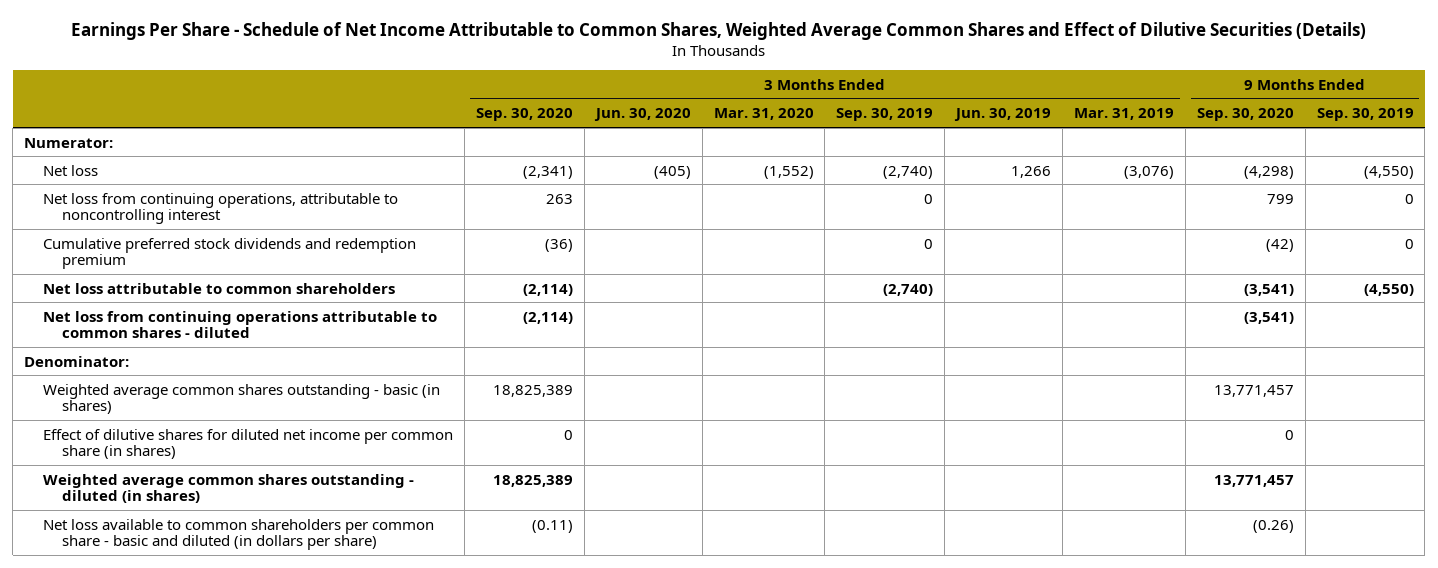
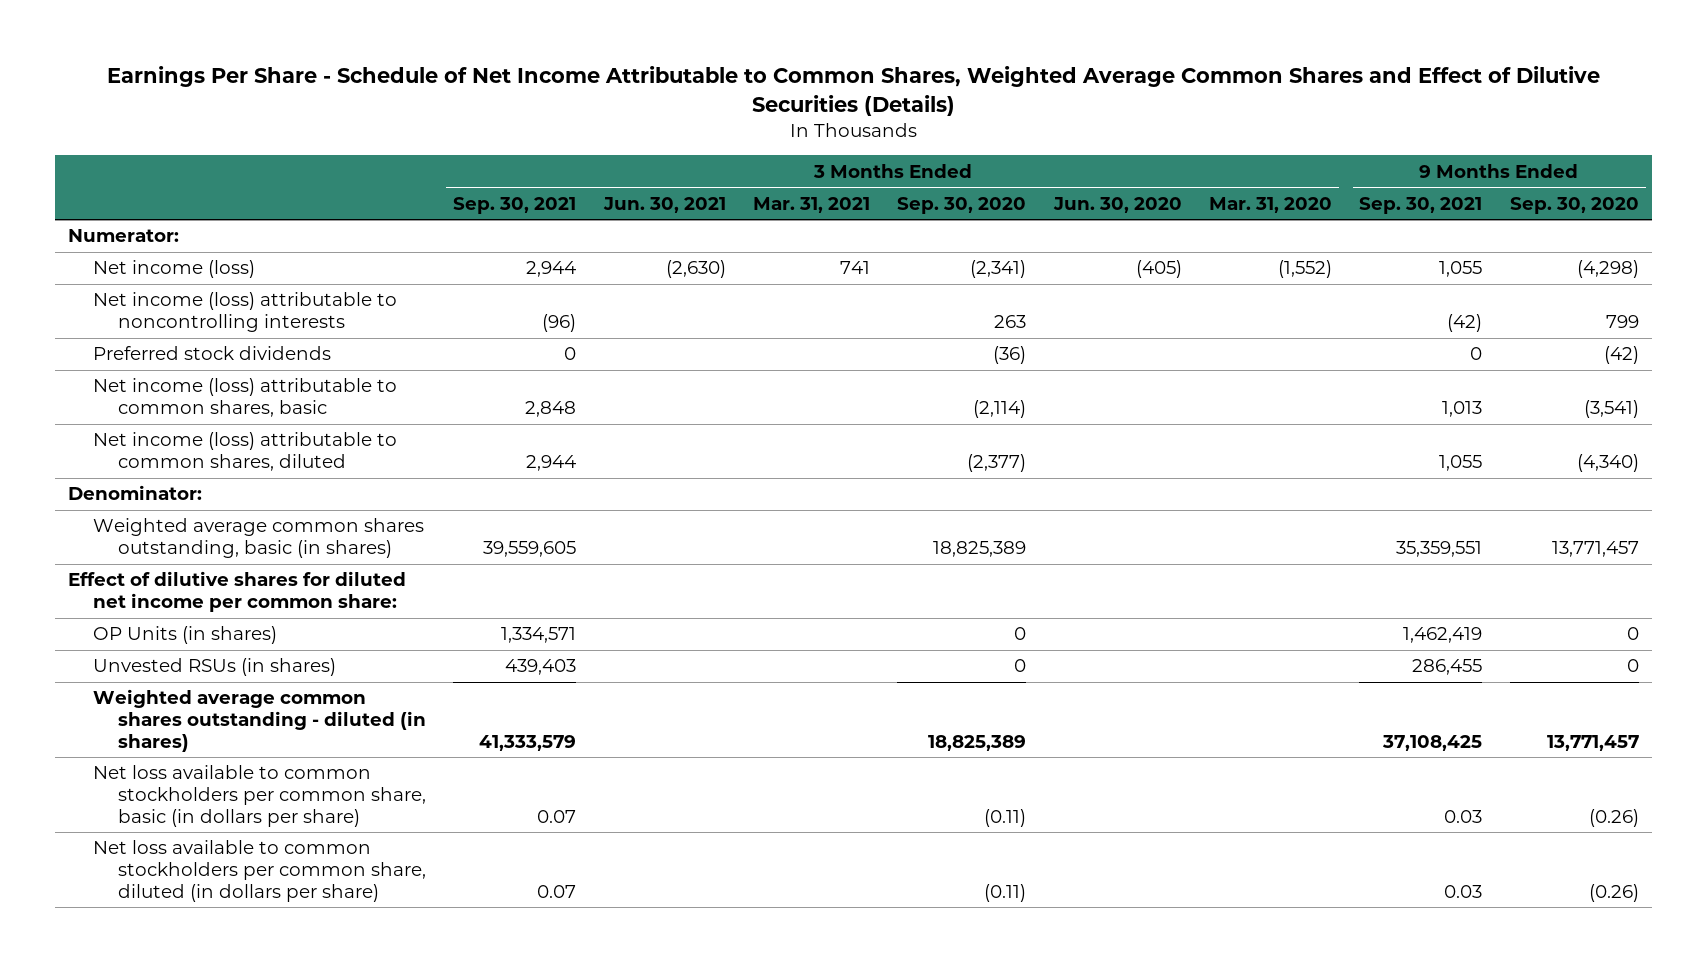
- | 3 Months Ended Sep. 30, 2020 | 3 Months Ended Jun. 30, 2020 | 3 Months Ended Mar. 31, 2020 | 3 Months Ended Sep. 30, 2019 | 3 Months Ended Jun. 30, 2019 | 3 Months Ended Mar. 31, 2019 | 9 Months Ended Sep. 30, 2020 | 9 Months Ended Sep. 30, 2019
+ | 3 Months Ended Sep. 30, 2021 | 3 Months Ended Jun. 30, 2021 | 3 Months Ended Mar. 31, 2021 | 3 Months Ended Sep. 30, 2020 | 3 Months Ended Jun. 30, 2020 | 3 Months Ended Mar. 31, 2020 | 9 Months Ended Sep. 30, 2021 | 9 Months Ended Sep. 30, 2020
- Net loss | (2,341) | (405) | (1,552) | (2,740) | 1,266 | (3,076) | (4,298) | (4,550)
- Net loss from continuing operations, attributable to noncontrolling interest | 263 | | | 0 | | | 799 | 0
- Cumulative preferred stock dividends and redemption premium | (36) | | | 0 | | | (42) | 0
- Net loss attributable to common shareholders | (2,114) | | | (2,740) | | | (3,541) | (4,550)
- Net loss from continuing operations attributable to common shares - diluted | (2,114) | | | | | | (3,541) |
+ Net income (loss) | 2,944 | (2,630) | 741 | (2,341) | (405) | (1,552) | 1,055 | (4,298)
+ Net income (loss) attributable to noncontrolling interests | (96) | | | 263 | | | (42) | 799
+ Preferred stock dividends | 0 | | | (36) | | | 0 | (42)
+ Net income (loss) attributable to common shares, basic | 2,848 | | | (2,114) | | | 1,013 | (3,541)
+ Net income (loss) attributable to common shares, diluted | 2,944 | | | (2,377) | | | 1,055 | (4,340)
- Weighted average common shares outstanding - basic (in shares) | 18,825,389 | | | | | | 13,771,457 |
- Effect of dilutive shares for diluted net income per common share (in shares) | 0 | | | | | | 0 |
+ Weighted average common shares outstanding, basic (in shares) | 39,559,605 | | | 18,825,389 | | | 35,359,551 | 13,771,457
+ Effect of dilutive shares for diluted net income per common share:
+ OP Units (in shares) | 1,334,571 | | | 0 | | | 1,462,419 | 0
+ Unvested RSUs (in shares) | 439,403 | | | 0 | | | 286,455 | 0
- Net loss available to common shareholders per common share - basic and diluted (in dollars per share) | (0.11) | | | | | | (0.26) |
+ Net loss available to common stockholders per common share, basic (in dollars per share) | 0.07 | | | (0.11) | | | 0.03 | (0.26)
+ Net loss available to common stockholders per common share, diluted (in dollars per share) | 0.07 | | | (0.11) | | | 0.03 | (0.26)

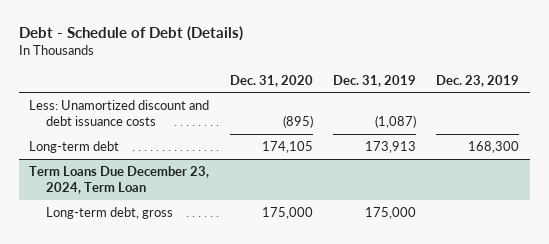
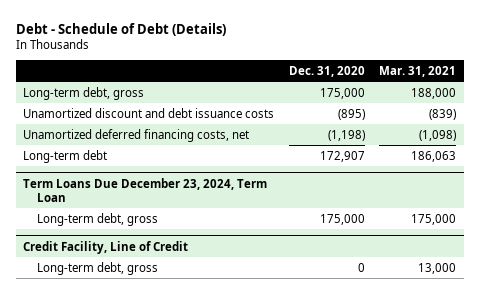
- | Dec. 31, 2020 | Dec. 31, 2019 | Dec. 23, 2019
+ | Dec. 31, 2020 | Mar. 31, 2021
- Less: Unamortized discount and debt issuance costs | (895) | (1,087) |
- Long-term debt | 174,105 | 173,913 | 168,300
+ Long-term debt, gross | 175,000 | 188,000
+ Unamortized discount and debt issuance costs | (895) | (839)
+ Unamortized deferred financing costs, net | (1,198) | (1,098)
+ Long-term debt | 172,907 | 186,063
+ Credit Facility, Line of Credit
+ Long-term debt, gross | 0 | 13,000

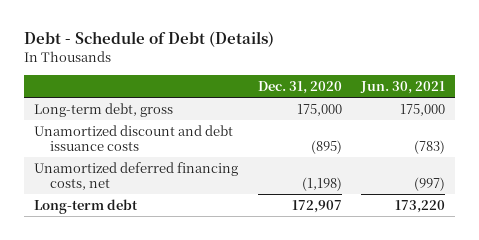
- | Dec. 31, 2020 | Mar. 31, 2021
+ | Dec. 31, 2020 | Jun. 30, 2021
- Term Loans Due December 23, 2024, Term Loan
- Long-term debt, gross | 175,000 | 175,000
- Credit Facility, Line of Credit
- Long-term debt, gross | 0 | 13,000

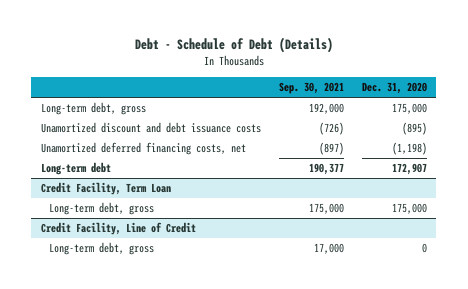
- | Dec. 31, 2020 | Jun. 30, 2021
+ | Sep. 30, 2021 | Dec. 31, 2020
+ Credit Facility, Term Loan
+ Long-term debt, gross | 175,000 | 175,000
+ Credit Facility, Line of Credit
+ Long-term debt, gross | 17,000 | 0

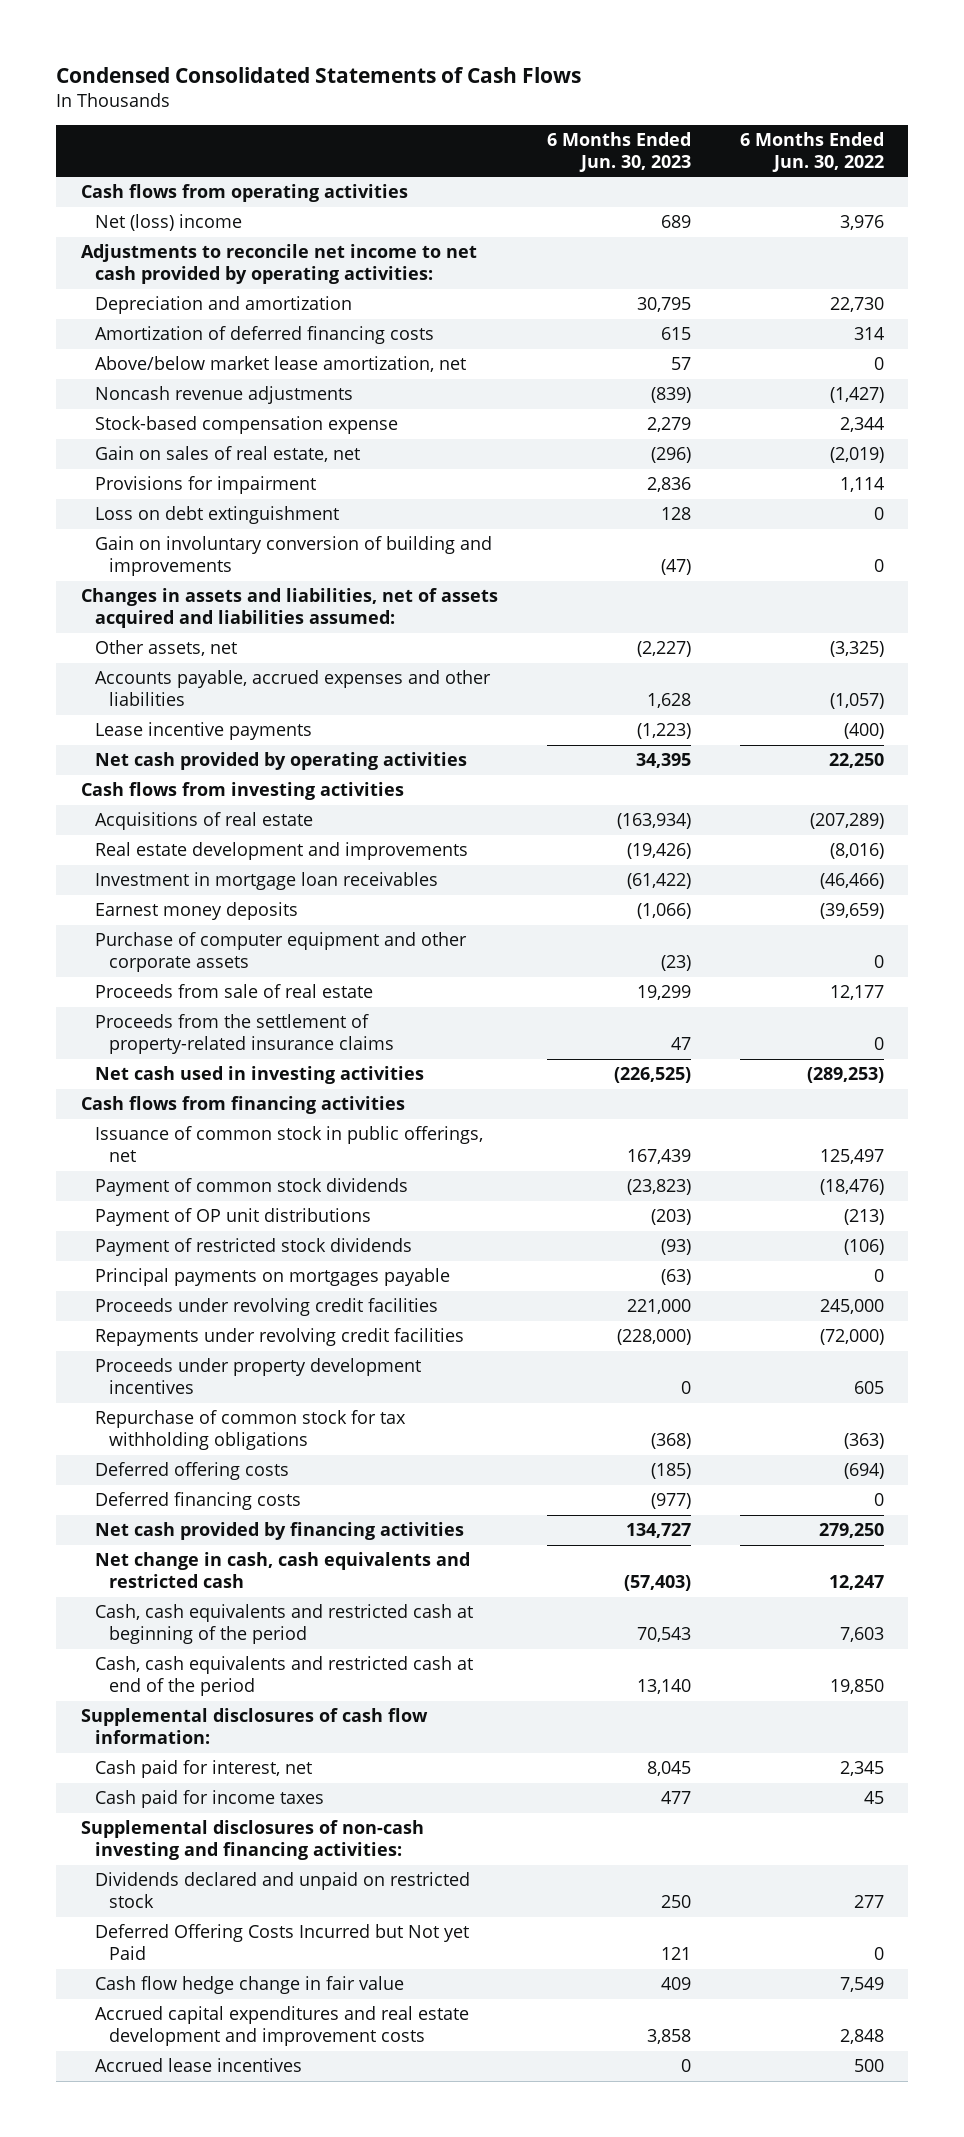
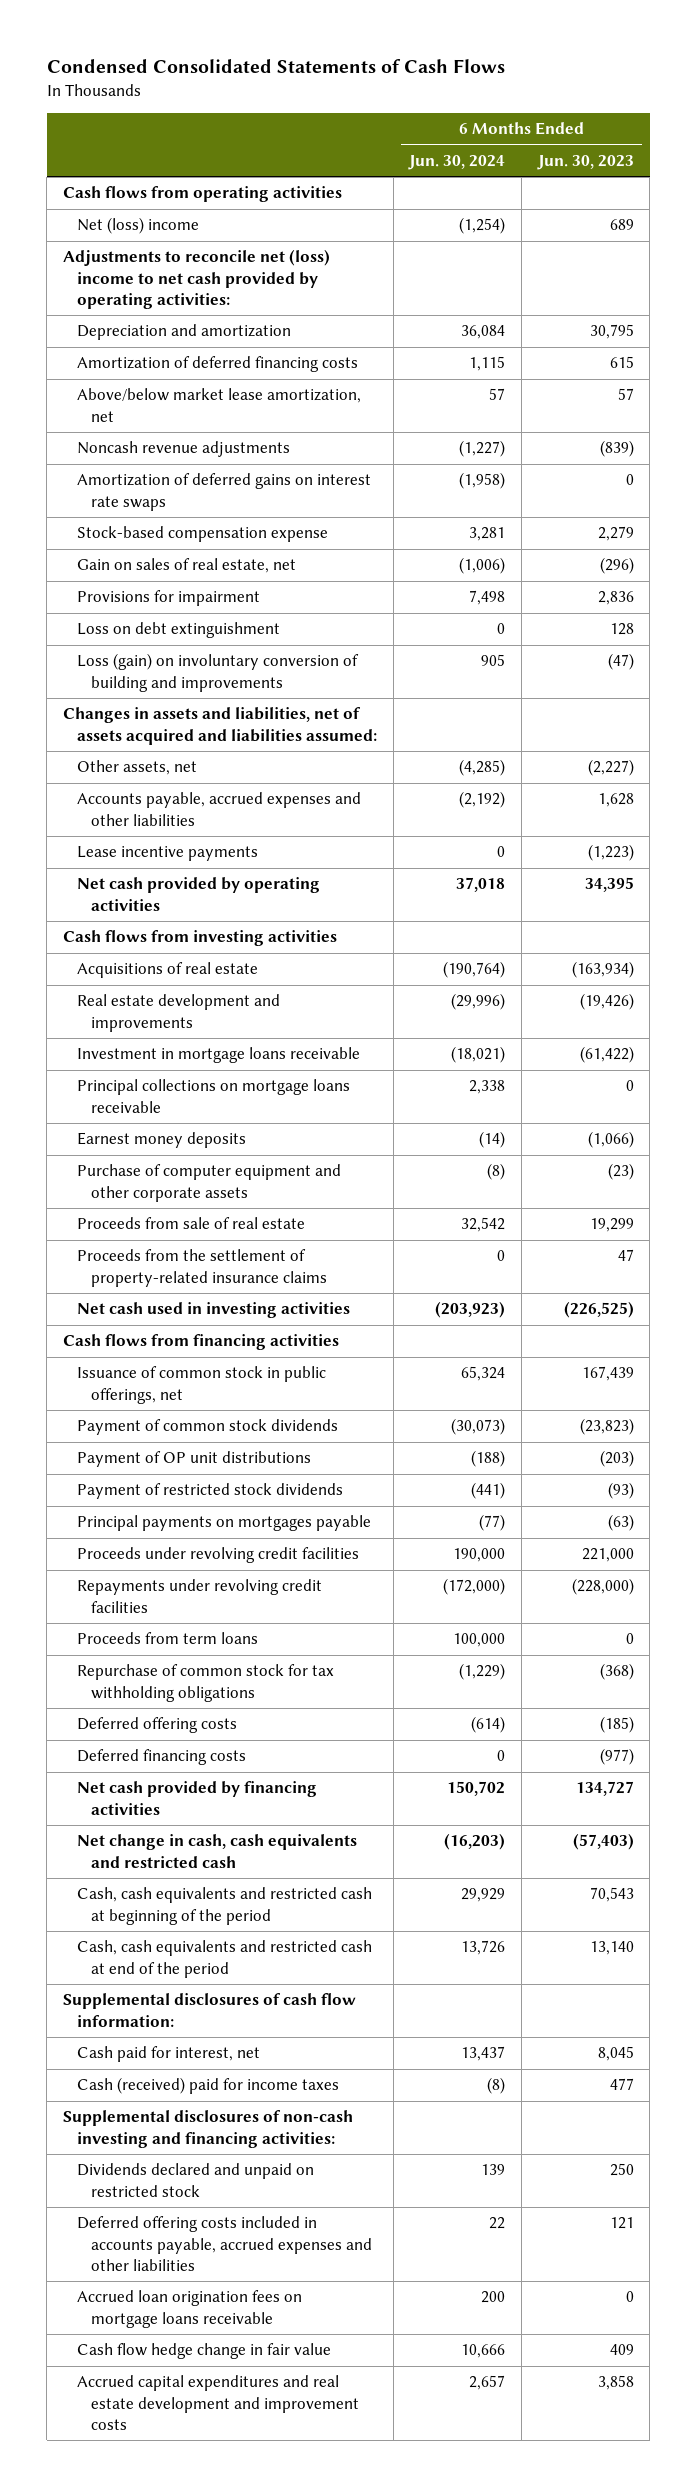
- | 6 Months Ended Jun. 30, 2023 | 6 Months Ended Jun. 30, 2022
+ | 6 Months Ended Jun. 30, 2024 | 6 Months Ended Jun. 30, 2023
- Adjustments to reconcile net income to net cash provided by operating activities:
+ Adjustments to reconcile net (loss) income to net cash provided by operating activities:
+ Amortization of deferred gains on interest rate swaps | (1,958) | 0
- Gain on involuntary conversion of building and improvements | (47) | 0
+ Loss (gain) on involuntary conversion of building and improvements | 905 | (47)
- Investment in mortgage loan receivables | (61,422) | (46,466)
+ Investment in mortgage loans receivable | (18,021) | (61,422)
+ Principal collections on mortgage loans receivable | 2,338 | 0
- Proceeds under property development incentives | 0 | 605
+ Proceeds from term loans | 100,000 | 0
- Cash paid for income taxes | 477 | 45
+ Cash (received) paid for income taxes | (8) | 477
- Deferred Offering Costs Incurred but Not yet Paid | 121 | 0
+ Deferred offering costs included in accounts payable, accrued expenses and other liabilities | 22 | 121
+ Accrued loan origination fees on mortgage loans receivable | 200 | 0
- Accrued lease incentives | 0 | 500

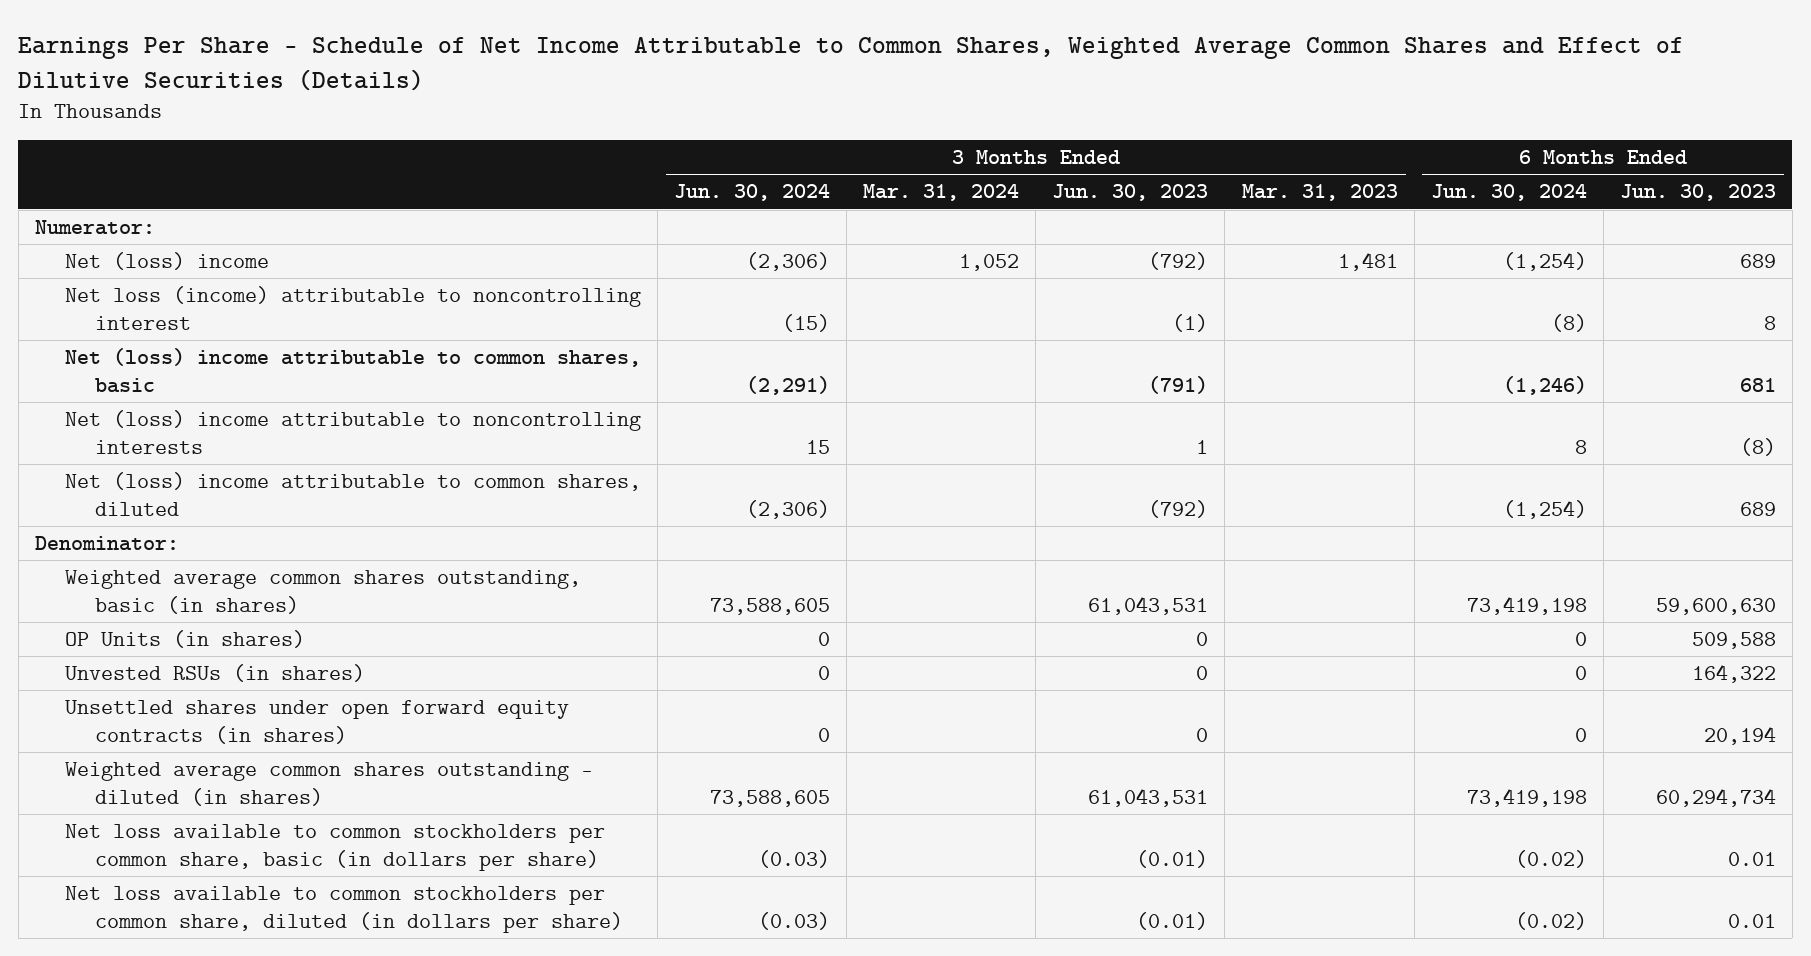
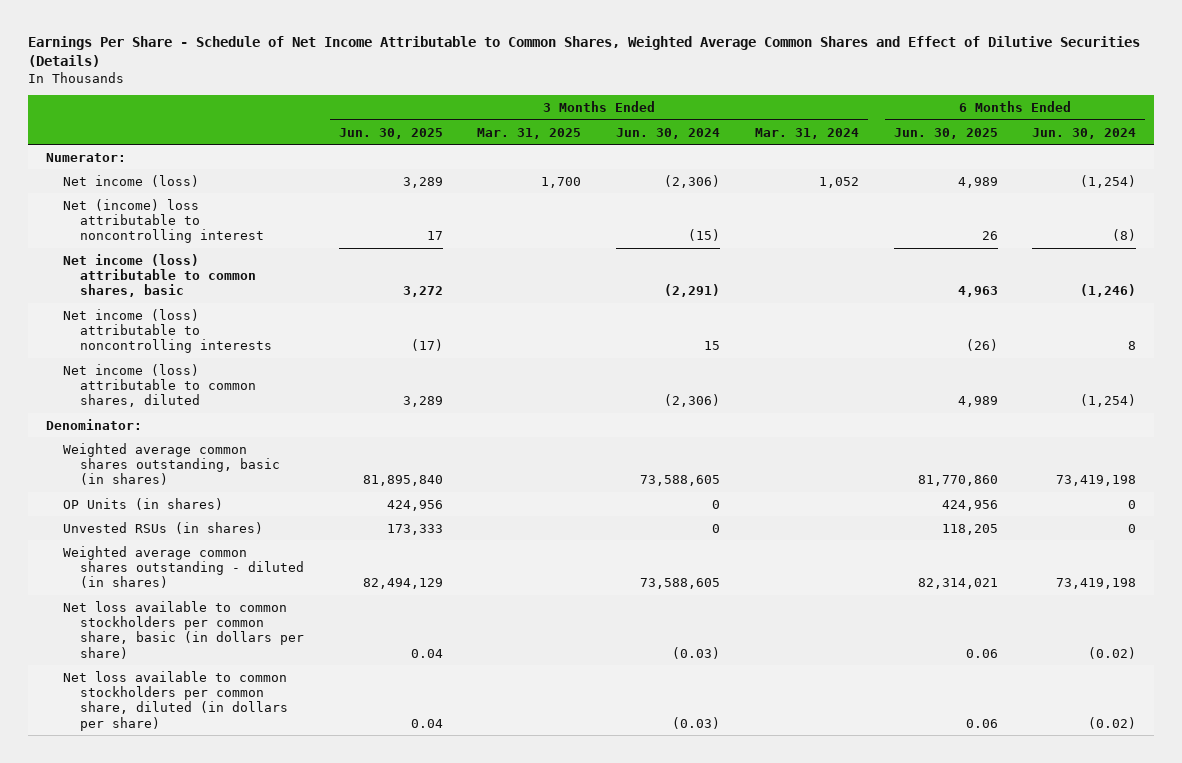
- | 3 Months Ended Jun. 30, 2024 | 3 Months Ended Mar. 31, 2024 | 3 Months Ended Jun. 30, 2023 | 3 Months Ended Mar. 31, 2023 | 6 Months Ended Jun. 30, 2024 | 6 Months Ended Jun. 30, 2023
+ | 3 Months Ended Jun. 30, 2025 | 3 Months Ended Mar. 31, 2025 | 3 Months Ended Jun. 30, 2024 | 3 Months Ended Mar. 31, 2024 | 6 Months Ended Jun. 30, 2025 | 6 Months Ended Jun. 30, 2024
- Net (loss) income | (2,306) | 1,052 | (792) | 1,481 | (1,254) | 689
- Net loss (income) attributable to noncontrolling interest | (15) | | (1) | | (8) | 8
- Net (loss) income attributable to common shares, basic | (2,291) | | (791) | | (1,246) | 681
- Net (loss) income attributable to noncontrolling interests | 15 | | 1 | | 8 | (8)
- Net (loss) income attributable to common shares, diluted | (2,306) | | (792) | | (1,254) | 689
+ Net income (loss) | 3,289 | 1,700 | (2,306) | 1,052 | 4,989 | (1,254)
+ Net (income) loss attributable to noncontrolling interest | 17 | | (15) | | 26 | (8)
+ Net income (loss) attributable to common shares, basic | 3,272 | | (2,291) | | 4,963 | (1,246)
+ Net income (loss) attributable to noncontrolling interests | (17) | | 15 | | (26) | 8
+ Net income (loss) attributable to common shares, diluted | 3,289 | | (2,306) | | 4,989 | (1,254)
- Unsettled shares under open forward equity contracts (in shares) | 0 | | 0 | | 0 | 20,194

